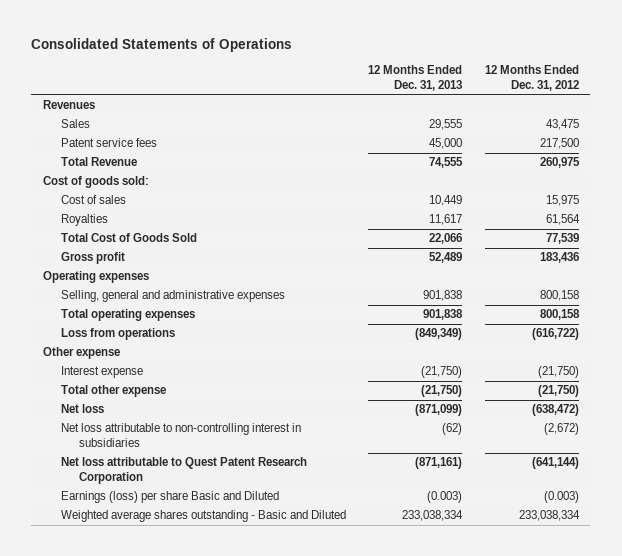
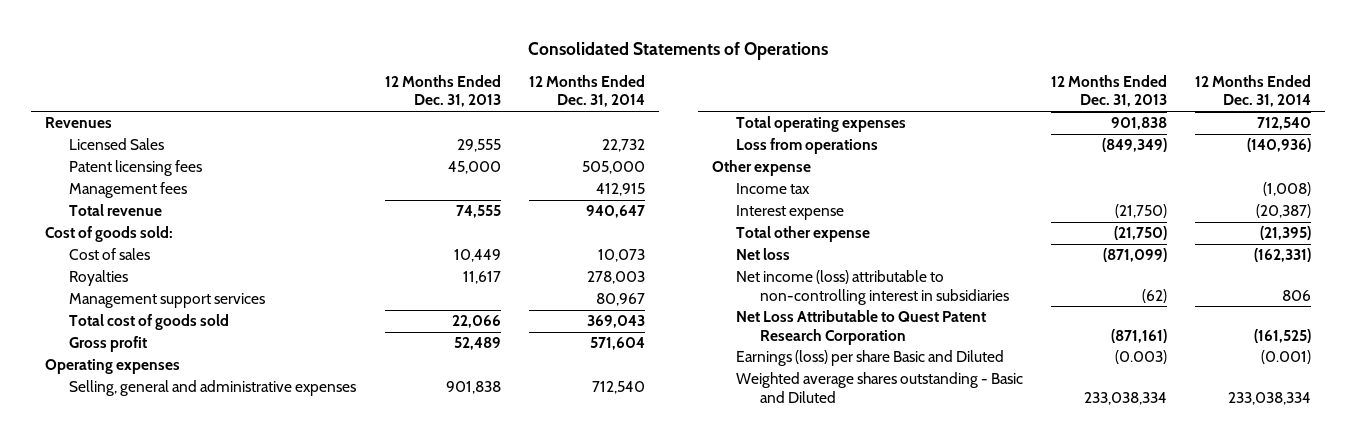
- | 12 Months Ended Dec. 31, 2013 | 12 Months Ended Dec. 31, 2012
+ | 12 Months Ended Dec. 31, 2013 | 12 Months Ended Dec. 31, 2014
- Sales | 29,555 | 43,475
- Patent service fees | 45,000 | 217,500
- Total Revenue | 74,555 | 260,975
+ Licensed Sales | 29,555 | 22,732
+ Patent licensing fees | 45,000 | 505,000
+ Management fees | | 412,915
+ Total revenue | 74,555 | 940,647
- Total Cost of Goods Sold | 22,066 | 77,539
+ Management support services | | 80,967
+ Total cost of goods sold | 22,066 | 369,043
+ Income tax | | (1,008)
- Net loss attributable to non-controlling interest in subsidiaries | (62) | (2,672)
- Net loss attributable to Quest Patent Research Corporation | (871,161) | (641,144)
+ Net income (loss) attributable to non-controlling interest in subsidiaries | (62) | 806
+ Net Loss Attributable to Quest Patent Research Corporation | (871,161) | (161,525)

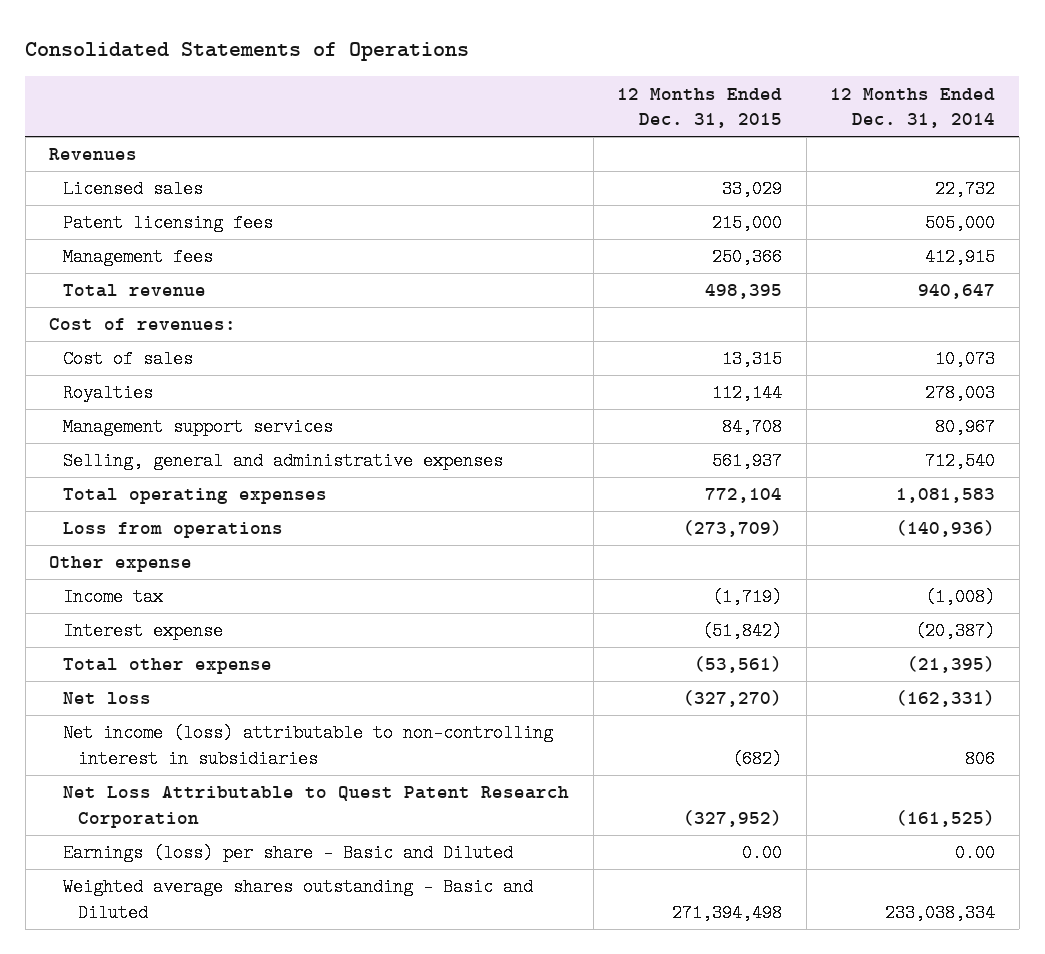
- | 12 Months Ended Dec. 31, 2013 | 12 Months Ended Dec. 31, 2014
+ | 12 Months Ended Dec. 31, 2015 | 12 Months Ended Dec. 31, 2014
- Licensed Sales | 29,555 | 22,732
+ Licensed sales | 33,029 | 22,732
- Cost of goods sold:
+ Cost of revenues:
- Total cost of goods sold | 22,066 | 369,043
- Gross profit | 52,489 | 571,604
- Operating expenses
- Total operating expenses | 901,838 | 712,540
+ Total operating expenses | 772,104 | 1,081,583
- Earnings (loss) per share Basic and Diluted | (0.003) | (0.001)
+ Earnings (loss) per share - Basic and Diluted | 0.00 | 0.00

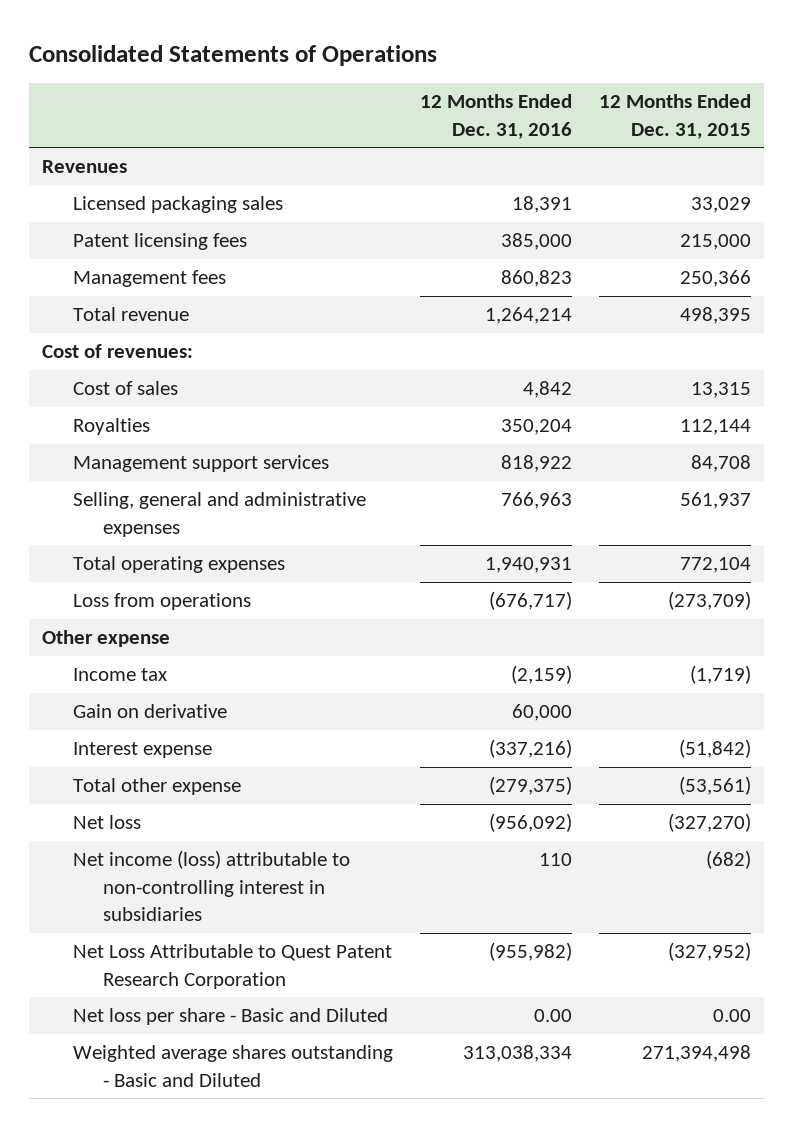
- | 12 Months Ended Dec. 31, 2015 | 12 Months Ended Dec. 31, 2014
+ | 12 Months Ended Dec. 31, 2016 | 12 Months Ended Dec. 31, 2015
- Licensed sales | 33,029 | 22,732
+ Licensed packaging sales | 18,391 | 33,029
+ Gain on derivative | 60,000 |
- Earnings (loss) per share - Basic and Diluted | 0.00 | 0.00
+ Net loss per share - Basic and Diluted | 0.00 | 0.00

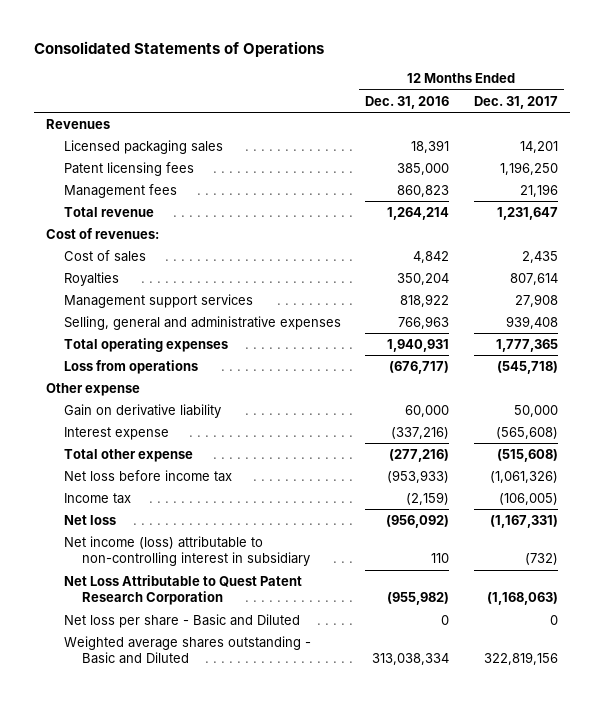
- | 12 Months Ended Dec. 31, 2016 | 12 Months Ended Dec. 31, 2015
+ | 12 Months Ended Dec. 31, 2016 | 12 Months Ended Dec. 31, 2017
- Gain on derivative | 60,000 |
+ Gain on derivative liability | 60,000 | 50,000
- Total other expense | (279,375) | (53,561)
+ Total other expense | (277,216) | (515,608)
+ Net loss before income tax | (953,933) | (1,061,326)
moved down: Income tax | (2,159) | (106,005)
- Net income (loss) attributable to non-controlling interest in subsidiaries | 110 | (682)
+ Net income (loss) attributable to non-controlling interest in subsidiary | 110 | (732)
- Net loss per share - Basic and Diluted | 0.00 | 0.00
+ Net loss per share - Basic and Diluted | 0 | 0

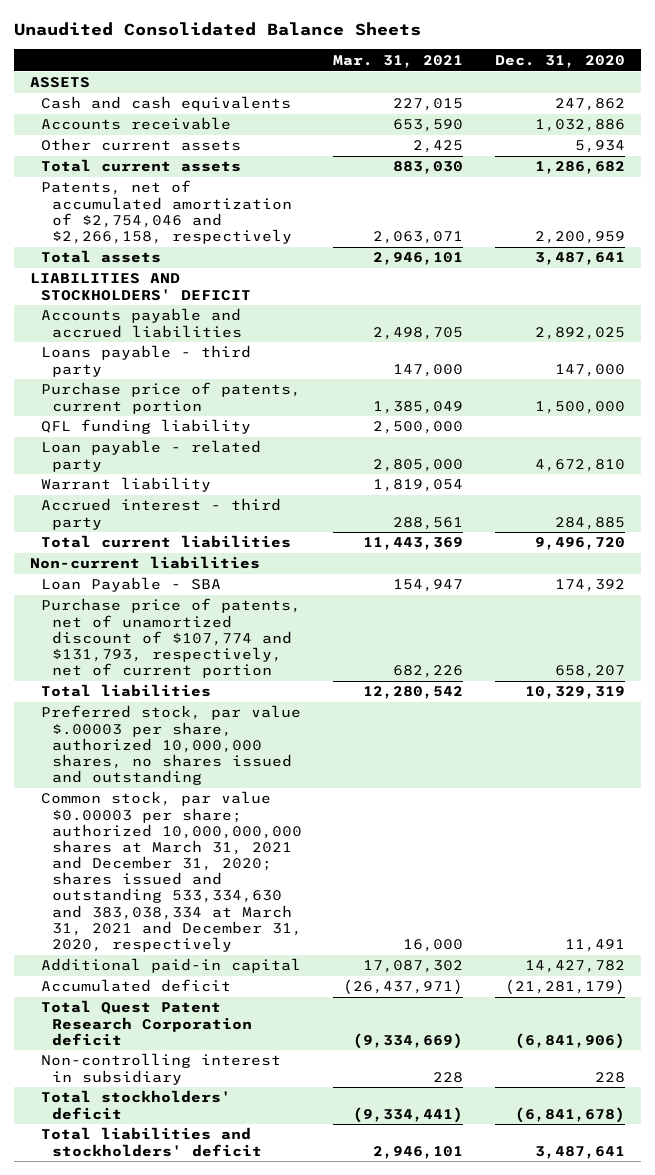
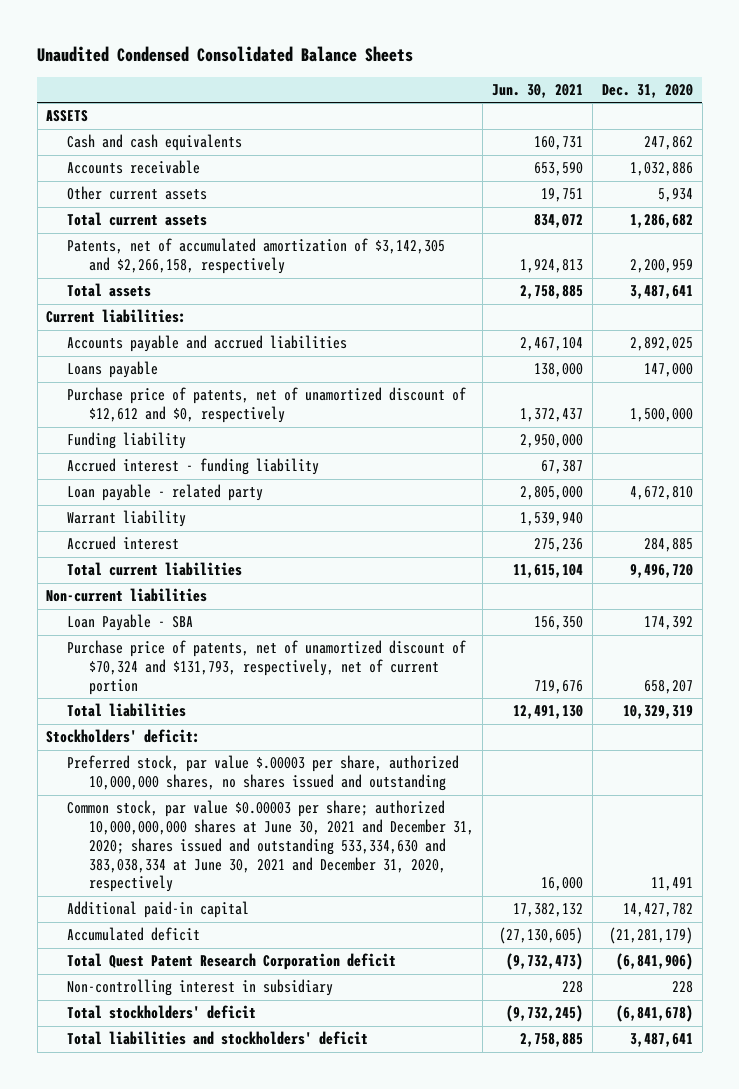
- Unaudited Consolidated Balance Sheets
+ Unaudited Condensed Consolidated Balance Sheets
- | Mar. 31, 2021 | Dec. 31, 2020
+ | Jun. 30, 2021 | Dec. 31, 2020
- Patents, net of accumulated amortization of $2,754,046 and $2,266,158, respectively | 2,063,071 | 2,200,959
+ Patents, net of accumulated amortization of $3,142,305 and $2,266,158, respectively | 1,924,813 | 2,200,959
- LIABILITIES AND STOCKHOLDERS' DEFICIT
+ Current liabilities:
- Loans payable - third party | 147,000 | 147,000
- Purchase price of patents, current portion | 1,385,049 | 1,500,000
- QFL funding liability | 2,500,000 |
+ Loans payable | 138,000 | 147,000
+ Purchase price of patents, net of unamortized discount of $12,612 and $0, respectively | 1,372,437 | 1,500,000
+ Funding liability | 2,950,000 |
+ Accrued interest - funding liability | 67,387 |
- Accrued interest - third party | 288,561 | 284,885
+ Accrued interest | 275,236 | 284,885
- Purchase price of patents, net of unamortized discount of $107,774 and $131,793, respectively, net of current portion | 682,226 | 658,207
+ Purchase price of patents, net of unamortized discount of $70,324 and $131,793, respectively, net of current portion | 719,676 | 658,207
+ Stockholders' deficit:
- Common stock, par value $0.00003 per share; authorized 10,000,000,000 shares at March 31, 2021 and December 31, 2020; shares issued and outstanding 533,334,630 and 383,038,334 at March 31, 2021 and December 31, 2020, respectively | 16,000 | 11,491
+ Common stock, par value $0.00003 per share; authorized 10,000,000,000 shares at June 30, 2021 and December 31, 2020; shares issued and outstanding 533,334,630 and 383,038,334 at June 30, 2021 and December 31, 2020, respectively | 16,000 | 11,491

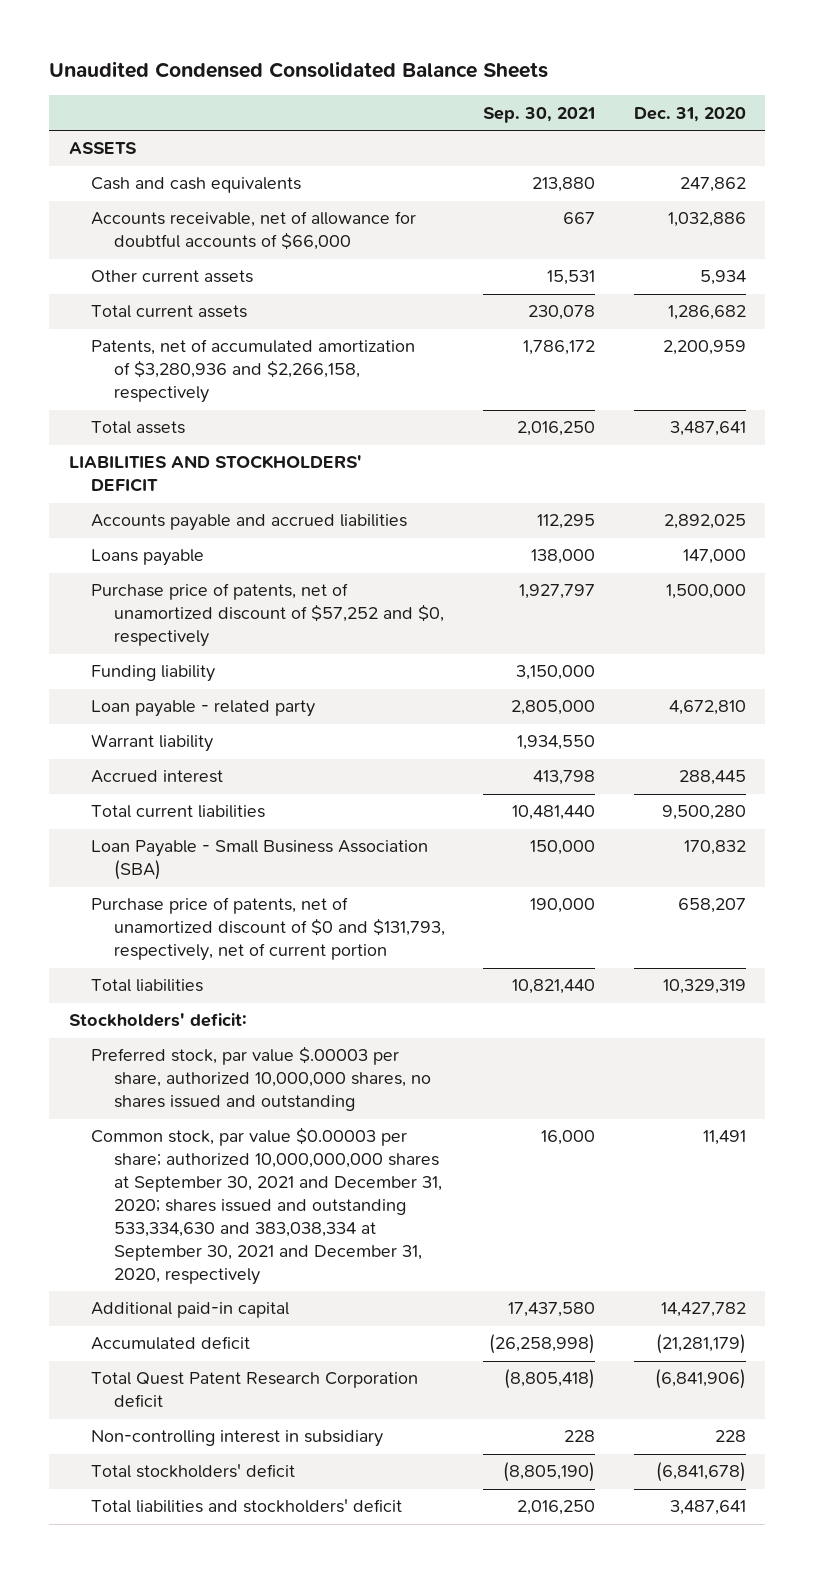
- | Jun. 30, 2021 | Dec. 31, 2020
+ | Sep. 30, 2021 | Dec. 31, 2020
- Accounts receivable | 653,590 | 1,032,886
+ Accounts receivable, net of allowance for doubtful accounts of $66,000 | 667 | 1,032,886
- Patents, net of accumulated amortization of $3,142,305 and $2,266,158, respectively | 1,924,813 | 2,200,959
+ Patents, net of accumulated amortization of $3,280,936 and $2,266,158, respectively | 1,786,172 | 2,200,959
- Current liabilities:
+ LIABILITIES AND STOCKHOLDERS' DEFICIT
- Purchase price of patents, net of unamortized discount of $12,612 and $0, respectively | 1,372,437 | 1,500,000
+ Purchase price of patents, net of unamortized discount of $57,252 and $0, respectively | 1,927,797 | 1,500,000
- Accrued interest - funding liability | 67,387 |
- Accrued interest | 275,236 | 284,885
- Total current liabilities | 11,615,104 | 9,496,720
- Non-current liabilities
- Loan Payable - SBA | 156,350 | 174,392
- Purchase price of patents, net of unamortized discount of $70,324 and $131,793, respectively, net of current portion | 719,676 | 658,207
+ Accrued interest | 413,798 | 288,445
+ Total current liabilities | 10,481,440 | 9,500,280
+ Loan Payable - Small Business Association (SBA) | 150,000 | 170,832
+ Purchase price of patents, net of unamortized discount of $0 and $131,793, respectively, net of current portion | 190,000 | 658,207
- Common stock, par value $0.00003 per share; authorized 10,000,000,000 shares at June 30, 2021 and December 31, 2020; shares issued and outstanding 533,334,630 and 383,038,334 at June 30, 2021 and December 31, 2020, respectively | 16,000 | 11,491
+ Common stock, par value $0.00003 per share; authorized 10,000,000,000 shares at September 30, 2021 and December 31, 2020; shares issued and outstanding 533,334,630 and 383,038,334 at September 30, 2021 and December 31, 2020, respectively | 16,000 | 11,491

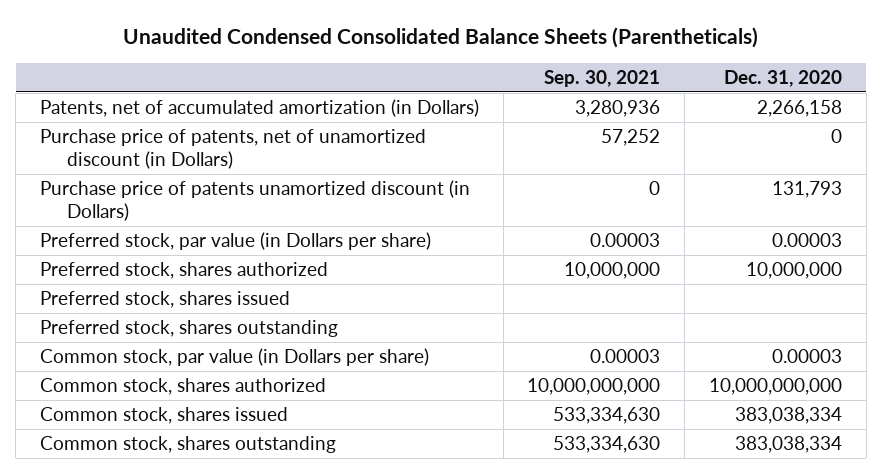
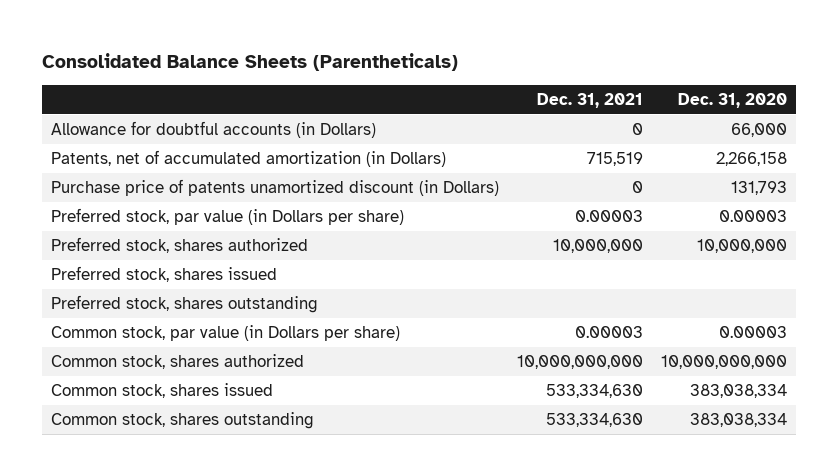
- Unaudited Condensed Consolidated Balance Sheets (Parentheticals)
+ Consolidated Balance Sheets (Parentheticals)
- | Sep. 30, 2021 | Dec. 31, 2020
+ | Dec. 31, 2021 | Dec. 31, 2020
+ Allowance for doubtful accounts (in Dollars) | 0 | 66,000
- Purchase price of patents, net of unamortized discount (in Dollars) | 57,252 | 0

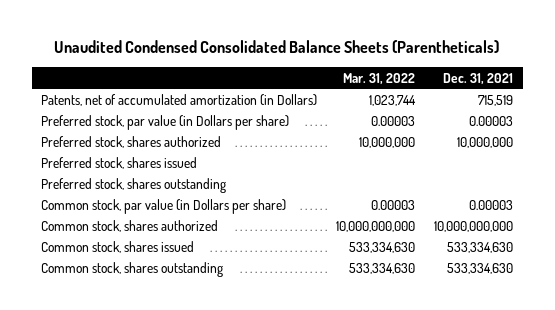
- Consolidated Balance Sheets (Parentheticals)
+ Unaudited Condensed Consolidated Balance Sheets (Parentheticals)
- | Dec. 31, 2021 | Dec. 31, 2020
+ | Mar. 31, 2022 | Dec. 31, 2021
- Allowance for doubtful accounts (in Dollars) | 0 | 66,000
- Purchase price of patents unamortized discount (in Dollars) | 0 | 131,793

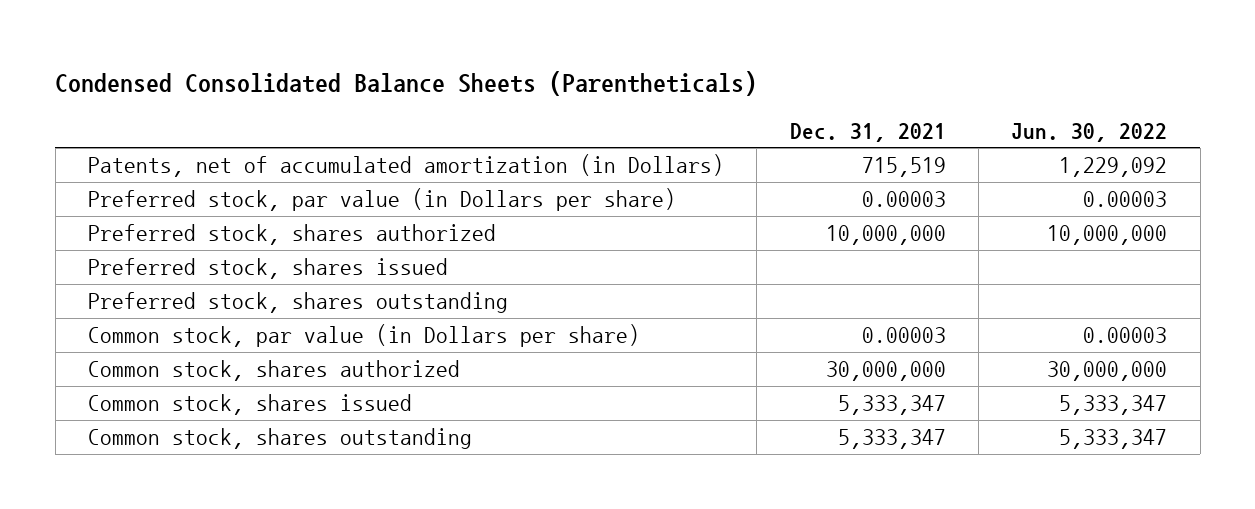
- Unaudited Condensed Consolidated Balance Sheets (Parentheticals)
+ Condensed Consolidated Balance Sheets (Parentheticals)
- | Mar. 31, 2022 | Dec. 31, 2021
+ | Dec. 31, 2021 | Jun. 30, 2022
- Common stock, shares authorized | 10,000,000,000 | 10,000,000,000
- Common stock, shares issued | 533,334,630 | 533,334,630
- Common stock, shares outstanding | 533,334,630 | 533,334,630
+ Common stock, shares authorized | 30,000,000 | 30,000,000
+ Common stock, shares issued | 5,333,347 | 5,333,347
+ Common stock, shares outstanding | 5,333,347 | 5,333,347

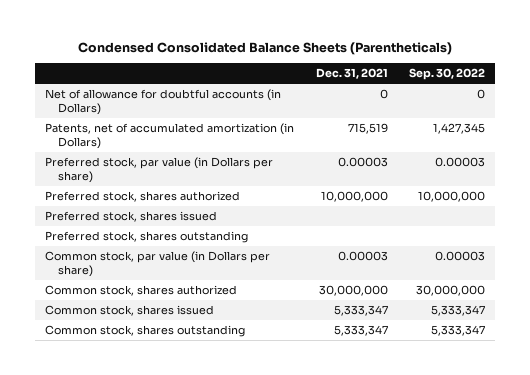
- | Dec. 31, 2021 | Jun. 30, 2022
+ | Dec. 31, 2021 | Sep. 30, 2022
+ Net of allowance for doubtful accounts (in Dollars) | 0 | 0

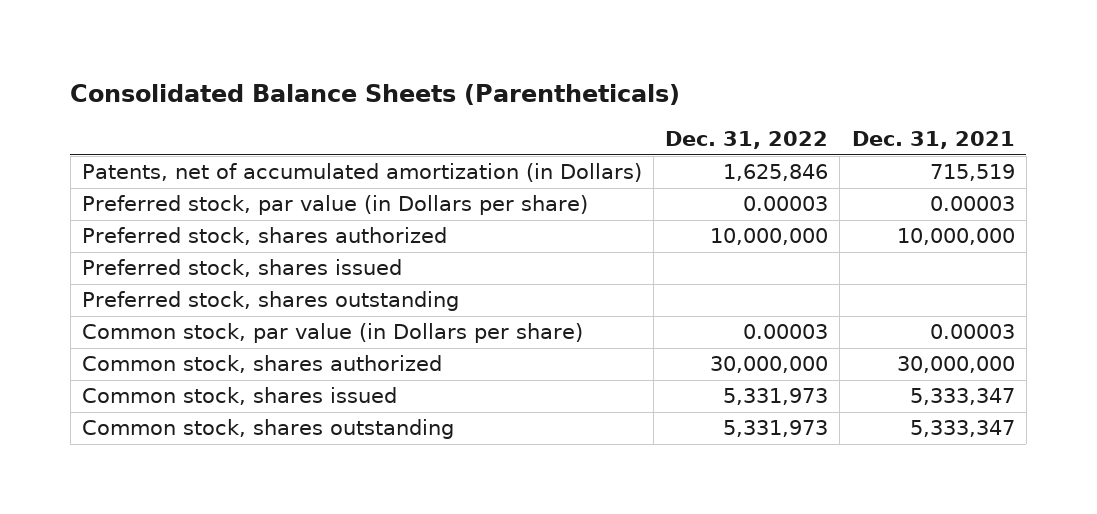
- Condensed Consolidated Balance Sheets (Parentheticals)
+ Consolidated Balance Sheets (Parentheticals)
- | Dec. 31, 2021 | Sep. 30, 2022
+ | Dec. 31, 2022 | Dec. 31, 2021
- Net of allowance for doubtful accounts (in Dollars) | 0 | 0

